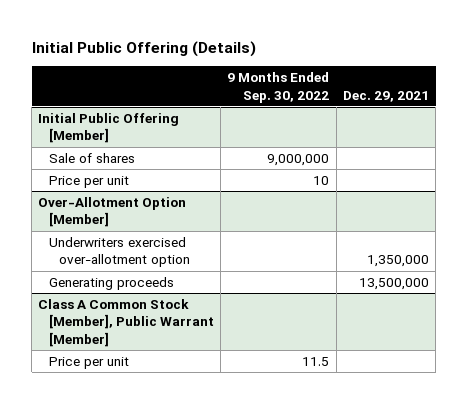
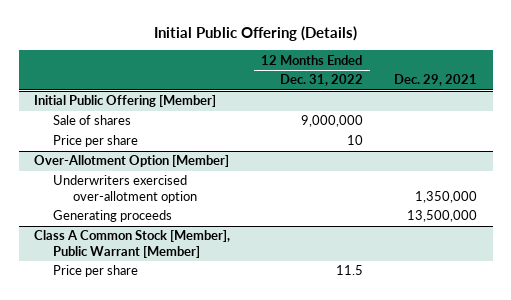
- | 9 Months Ended Sep. 30, 2022 | Dec. 29, 2021
+ | 12 Months Ended Dec. 31, 2022 | Dec. 29, 2021
@ Initial Public Offering [Member]
- Price per unit | 10 |
+ Price per share | 10 |
@ Class A Common Stock [Member], Public Warrant [Member]
- Price per unit | 11.5 |
+ Price per share | 11.5 |

